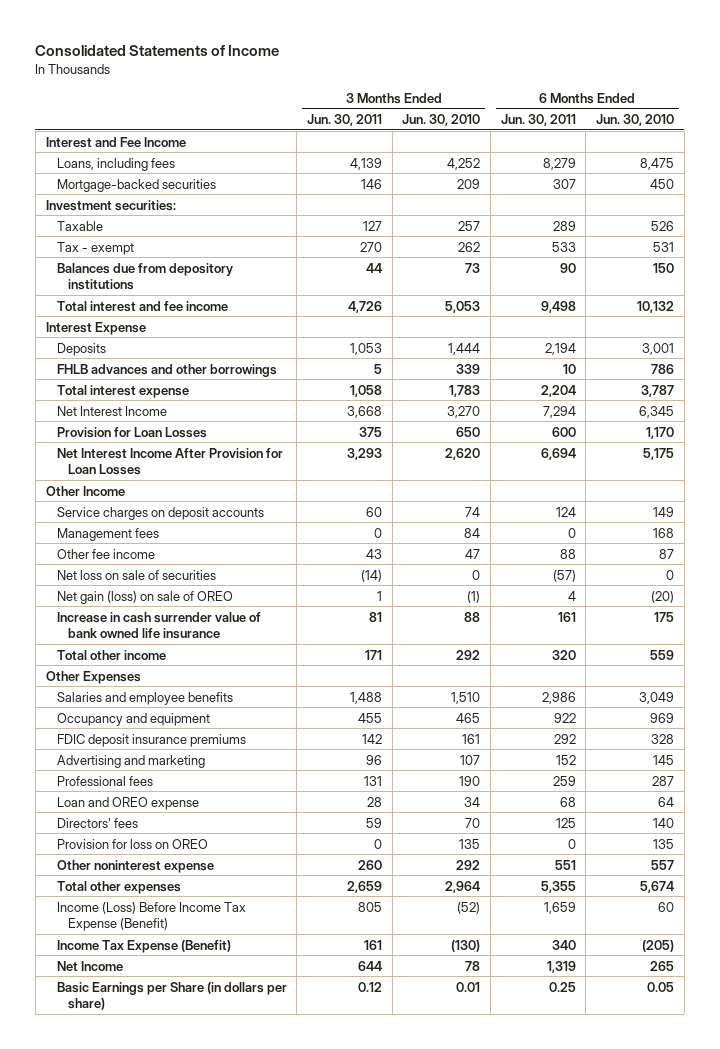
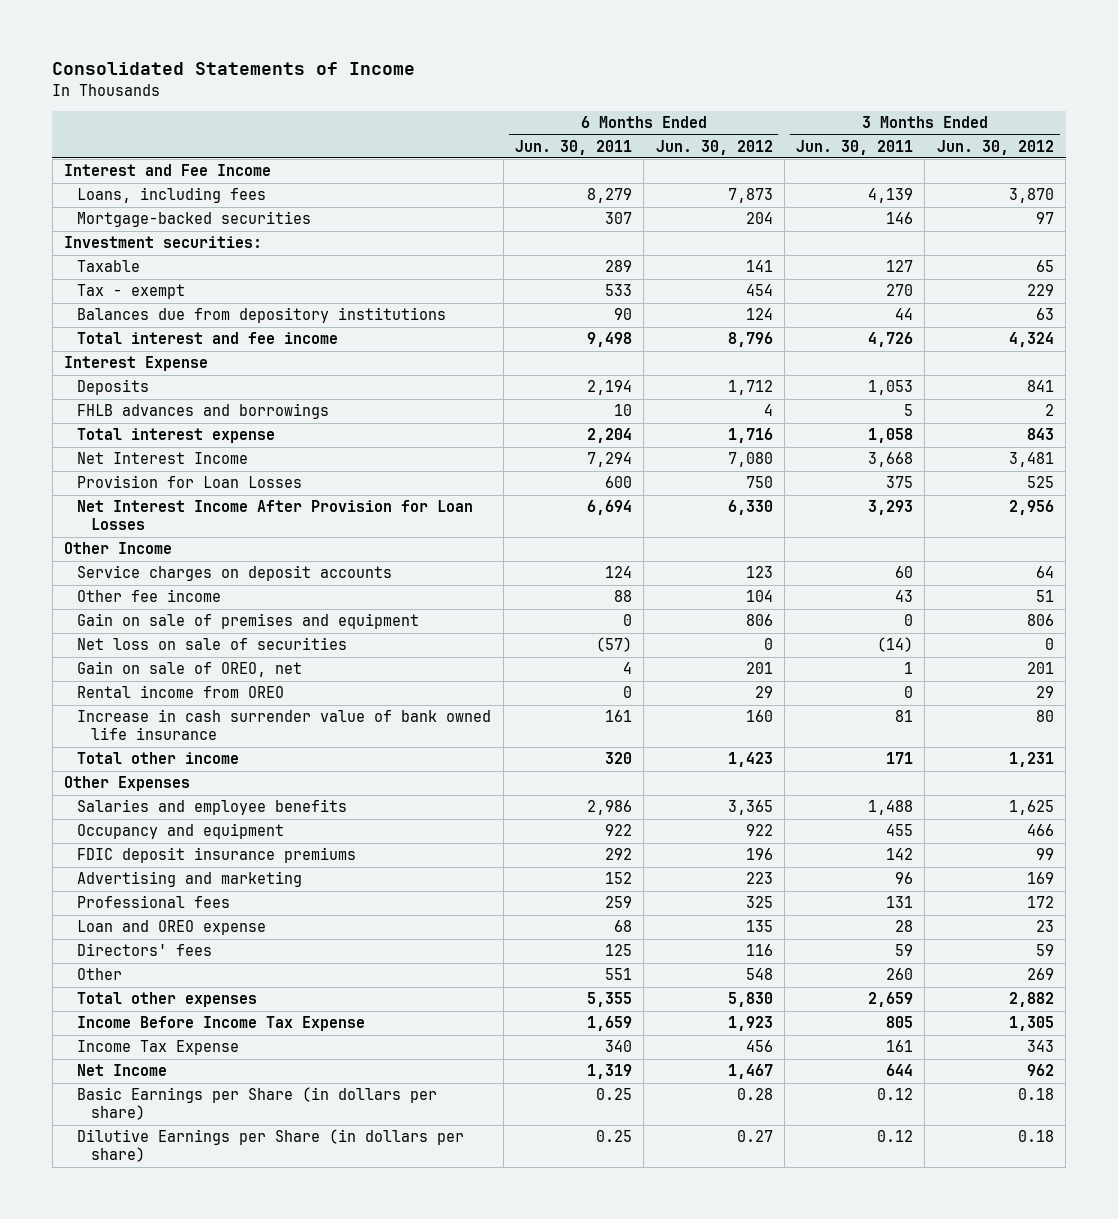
- | 3 Months Ended Jun. 30, 2011 | 3 Months Ended Jun. 30, 2010 | 6 Months Ended Jun. 30, 2011 | 6 Months Ended Jun. 30, 2010
+ | 6 Months Ended Jun. 30, 2011 | 6 Months Ended Jun. 30, 2012 | 3 Months Ended Jun. 30, 2011 | 3 Months Ended Jun. 30, 2012
- FHLB advances and other borrowings | 5 | 339 | 10 | 786
+ FHLB advances and borrowings | 10 | 4 | 5 | 2
- Management fees | 0 | 84 | 0 | 168
+ Gain on sale of premises and equipment | 0 | 806 | 0 | 806
- Net gain (loss) on sale of OREO | 1 | (1) | 4 | (20)
+ Gain on sale of OREO, net | 4 | 201 | 1 | 201
+ Rental income from OREO | 0 | 29 | 0 | 29
- Provision for loss on OREO | 0 | 135 | 0 | 135
- Other noninterest expense | 260 | 292 | 551 | 557
+ Other | 551 | 548 | 260 | 269
- Income (Loss) Before Income Tax Expense (Benefit) | 805 | (52) | 1,659 | 60
- Income Tax Expense (Benefit) | 161 | (130) | 340 | (205)
+ Income Before Income Tax Expense | 1,659 | 1,923 | 805 | 1,305
+ Income Tax Expense | 340 | 456 | 161 | 343
+ Dilutive Earnings per Share (in dollars per share) | 0.25 | 0.27 | 0.12 | 0.18

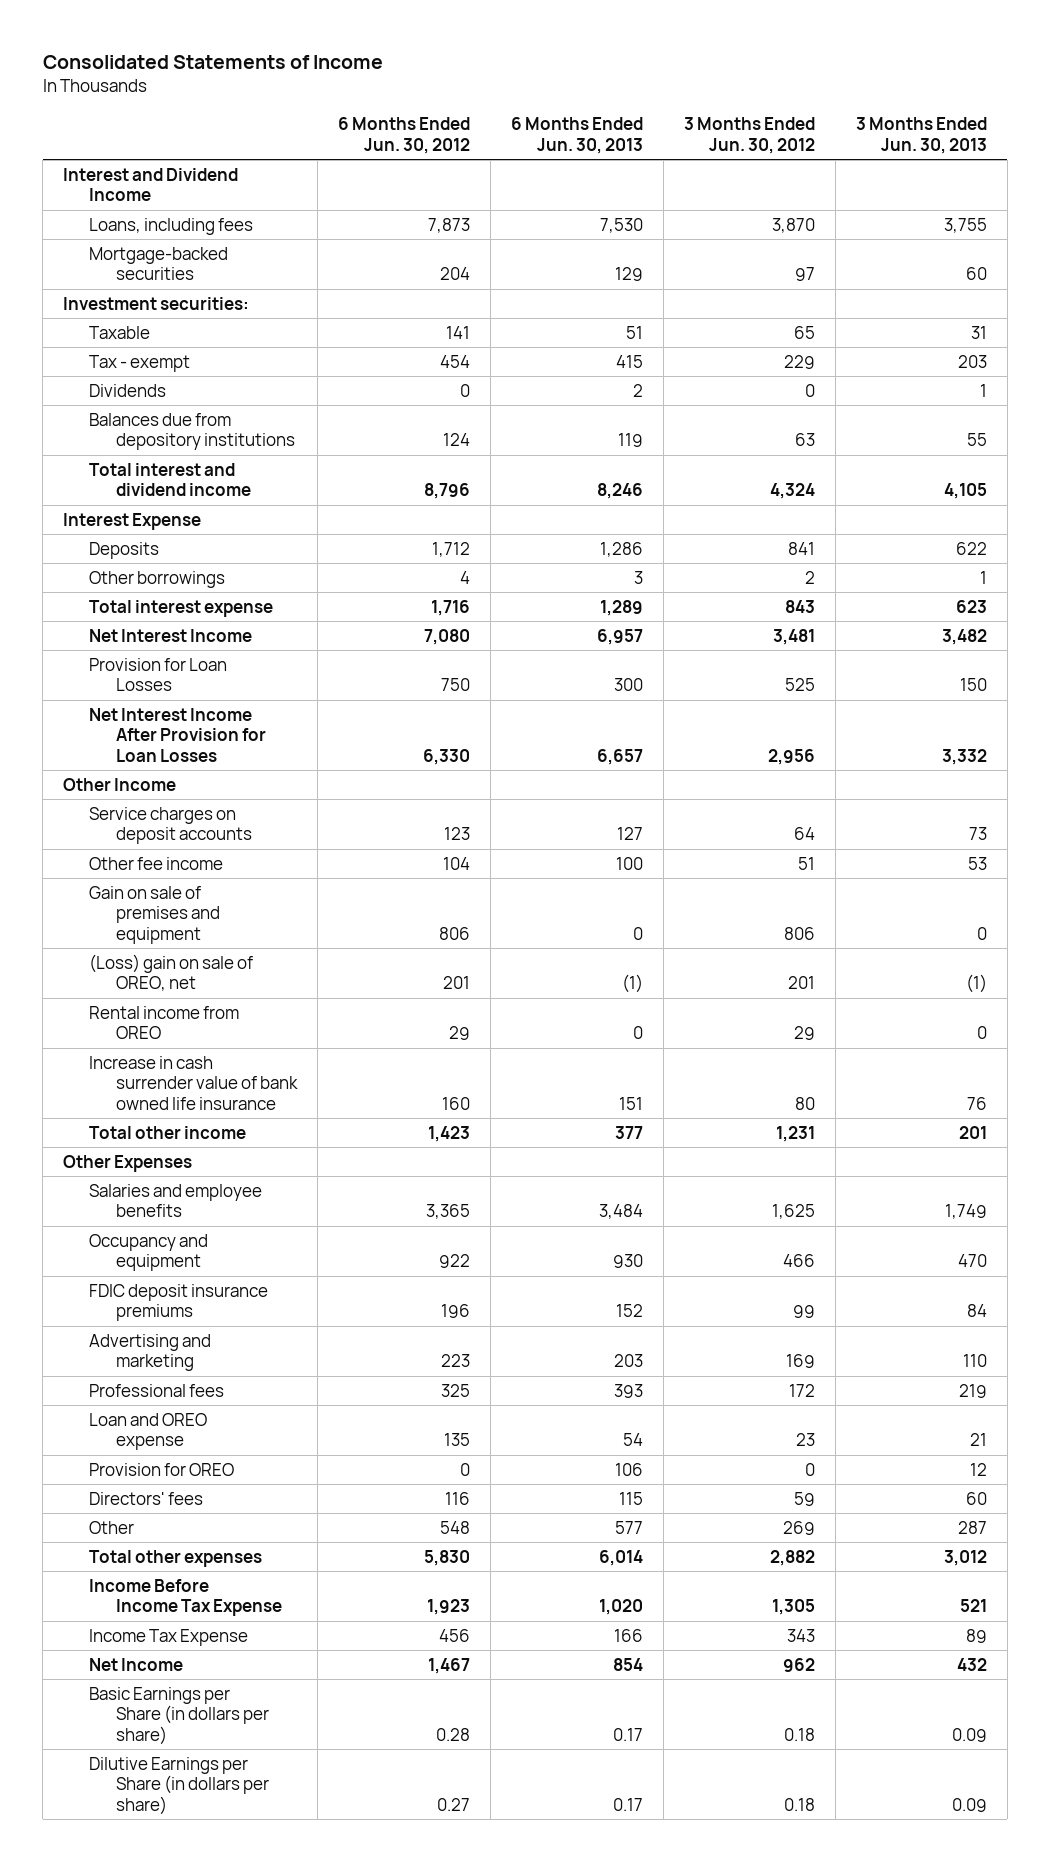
- | 6 Months Ended Jun. 30, 2011 | 6 Months Ended Jun. 30, 2012 | 3 Months Ended Jun. 30, 2011 | 3 Months Ended Jun. 30, 2012
+ | 6 Months Ended Jun. 30, 2012 | 6 Months Ended Jun. 30, 2013 | 3 Months Ended Jun. 30, 2012 | 3 Months Ended Jun. 30, 2013
- Interest and Fee Income
+ Interest and Dividend Income
+ Dividends | 0 | 2 | 0 | 1
- Total interest and fee income | 9,498 | 8,796 | 4,726 | 4,324
+ Total interest and dividend income | 8,796 | 8,246 | 4,324 | 4,105
- FHLB advances and borrowings | 10 | 4 | 5 | 2
+ Other borrowings | 4 | 3 | 2 | 1
- Net loss on sale of securities | (57) | 0 | (14) | 0
- Gain on sale of OREO, net | 4 | 201 | 1 | 201
+ (Loss) gain on sale of OREO, net | 201 | (1) | 201 | (1)
+ Provision for OREO | 0 | 106 | 0 | 12

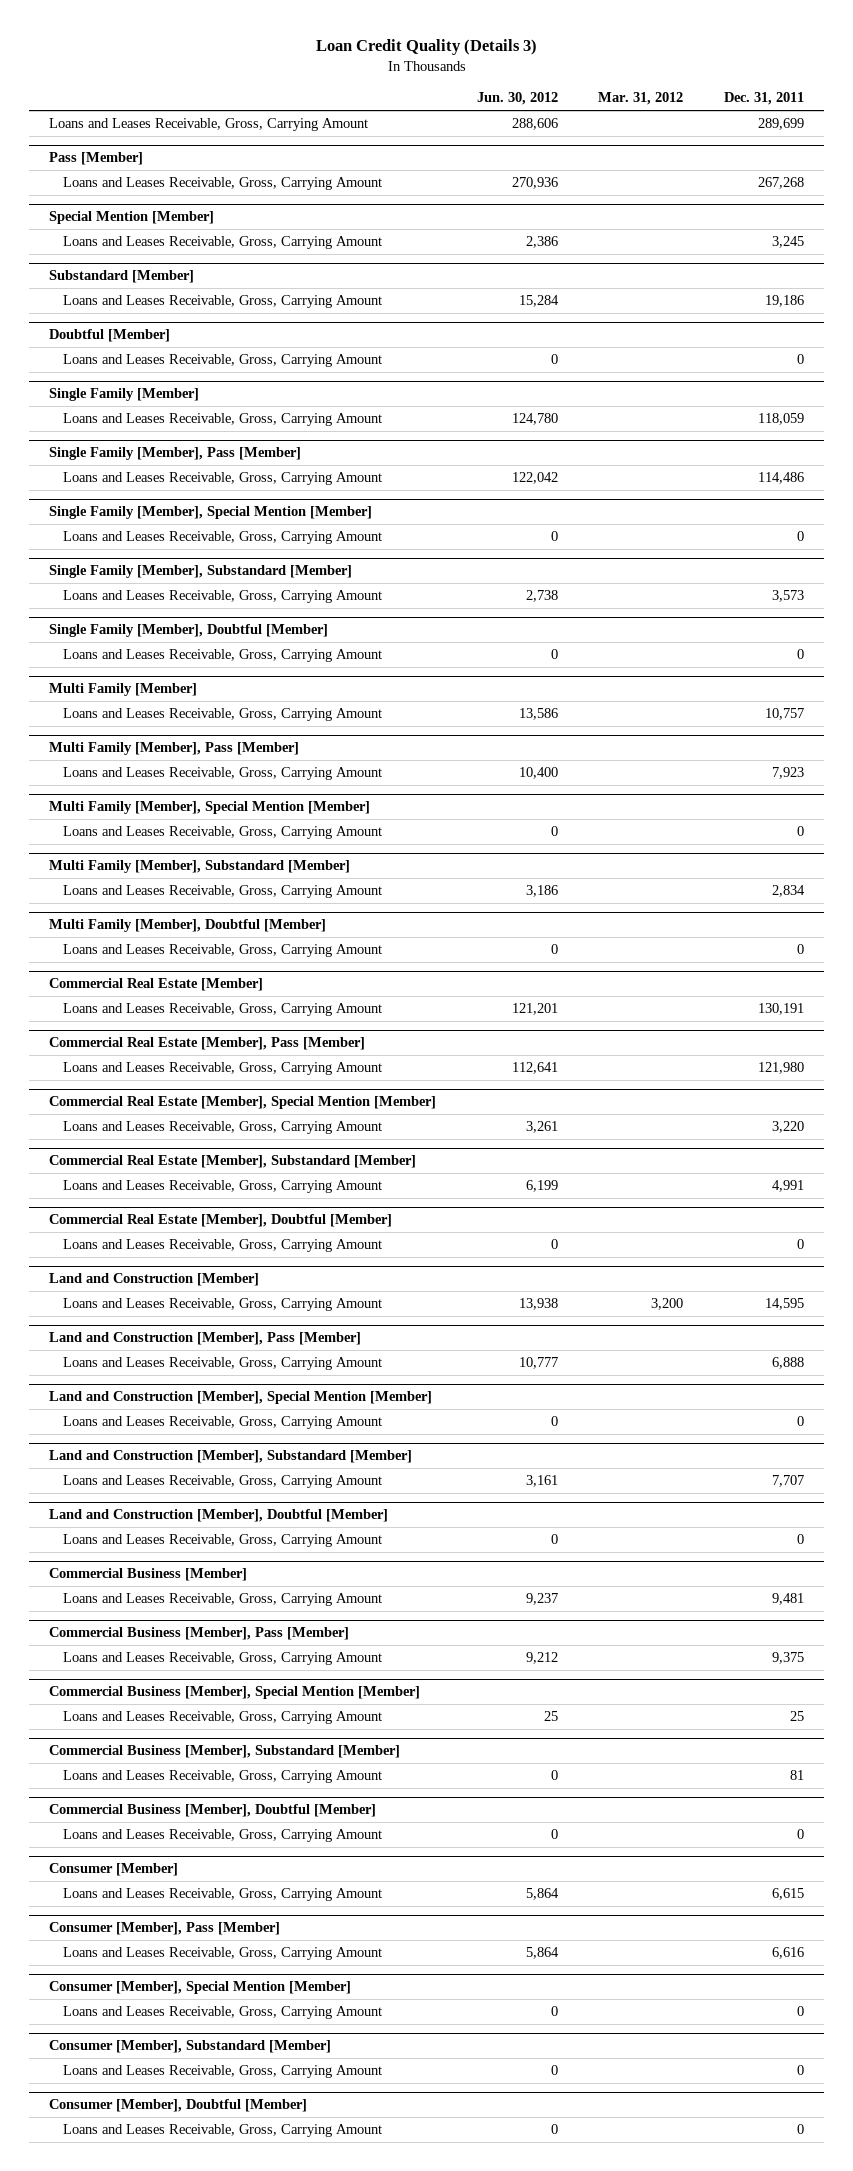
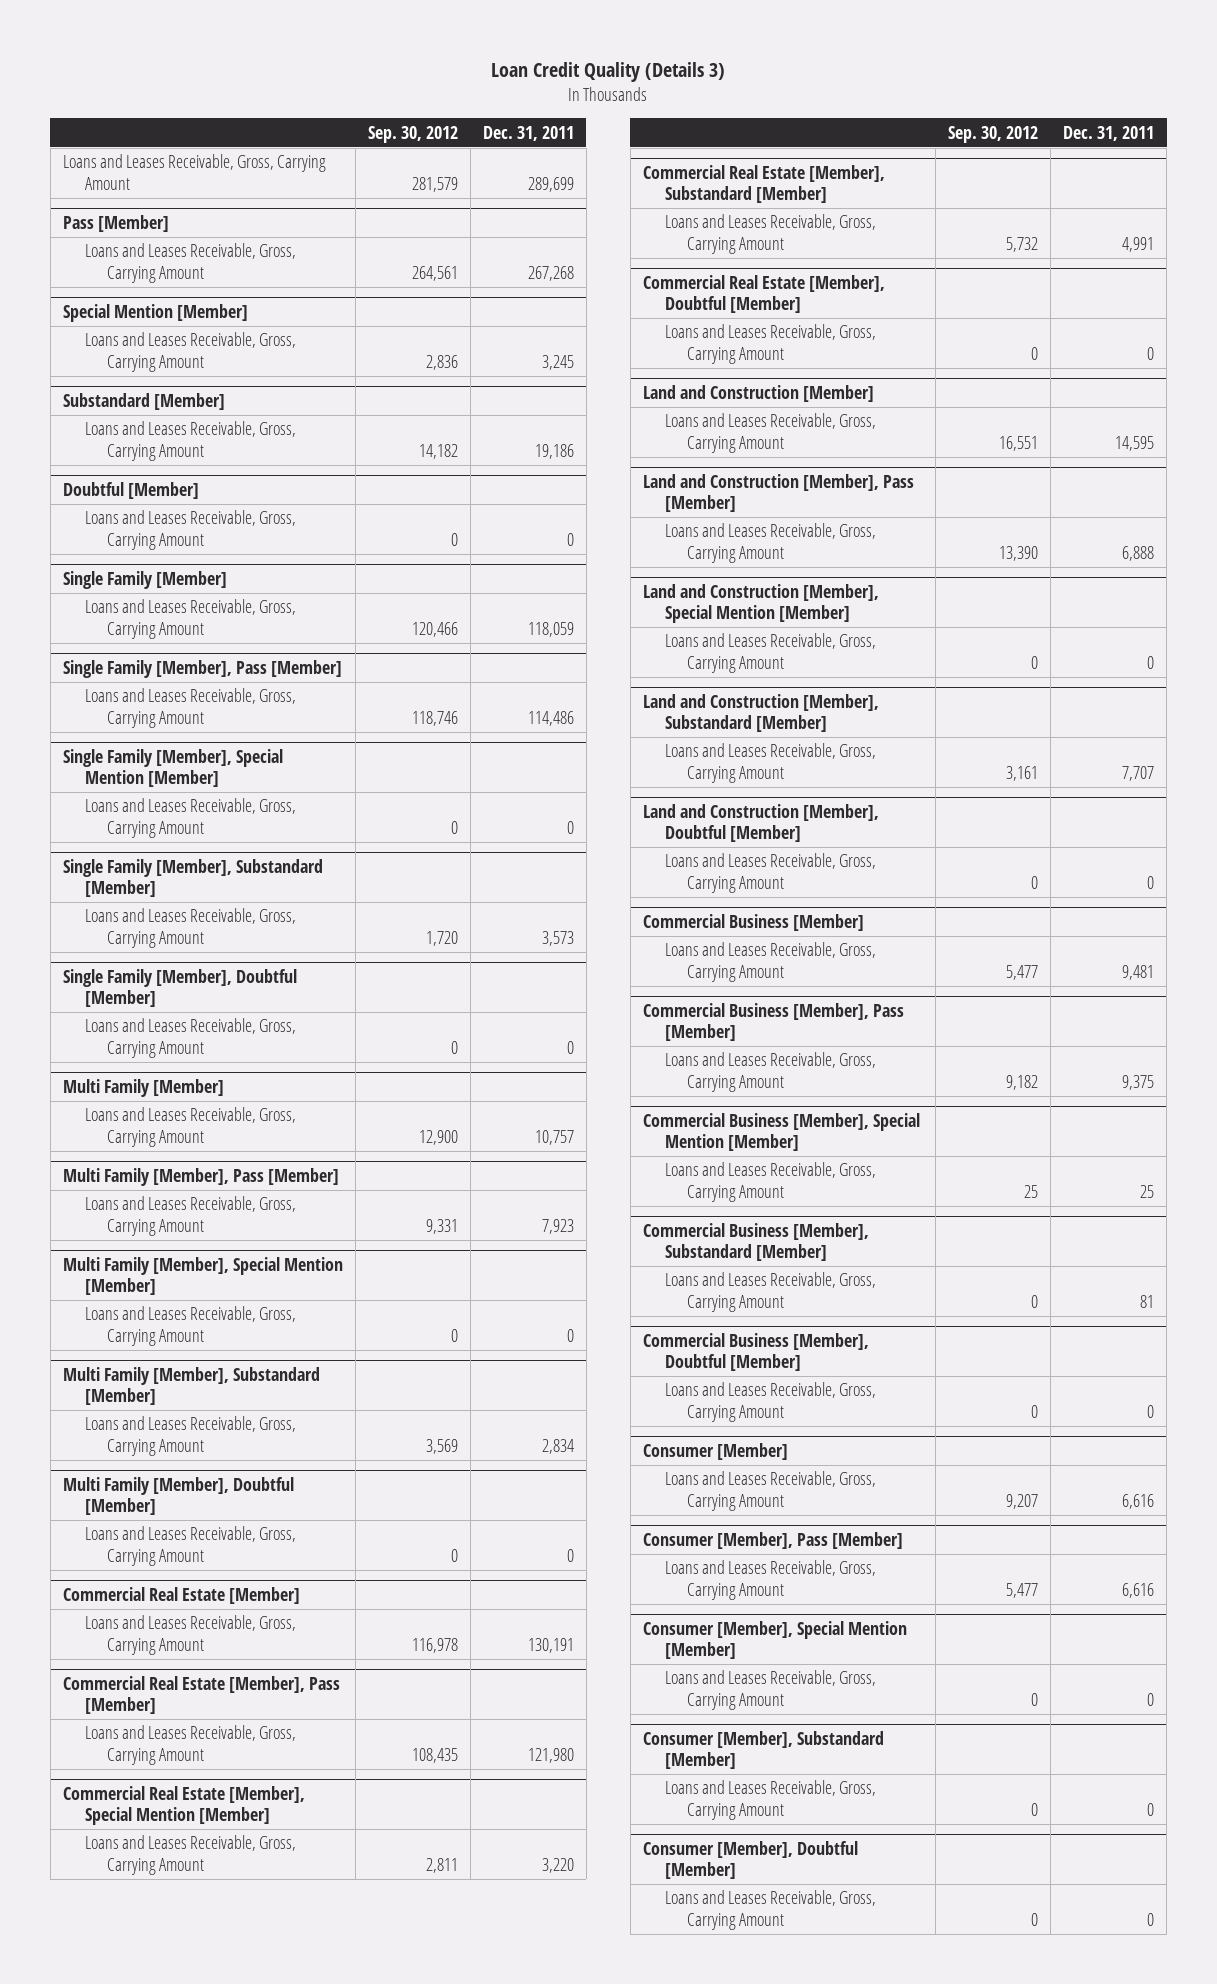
- | Jun. 30, 2012 | Mar. 31, 2012 | Dec. 31, 2011
+ | Sep. 30, 2012 | Dec. 31, 2011
@ Consumer [Member]
- Loans and Leases Receivable, Gross, Carrying Amount | 5,864 | | 6,615
+ Loans and Leases Receivable, Gross, Carrying Amount | 9,207 | 6,616

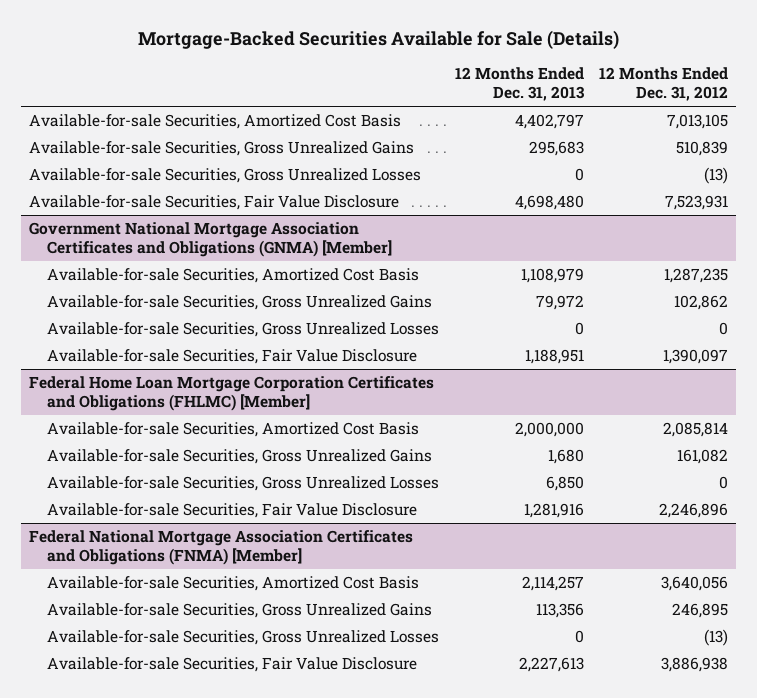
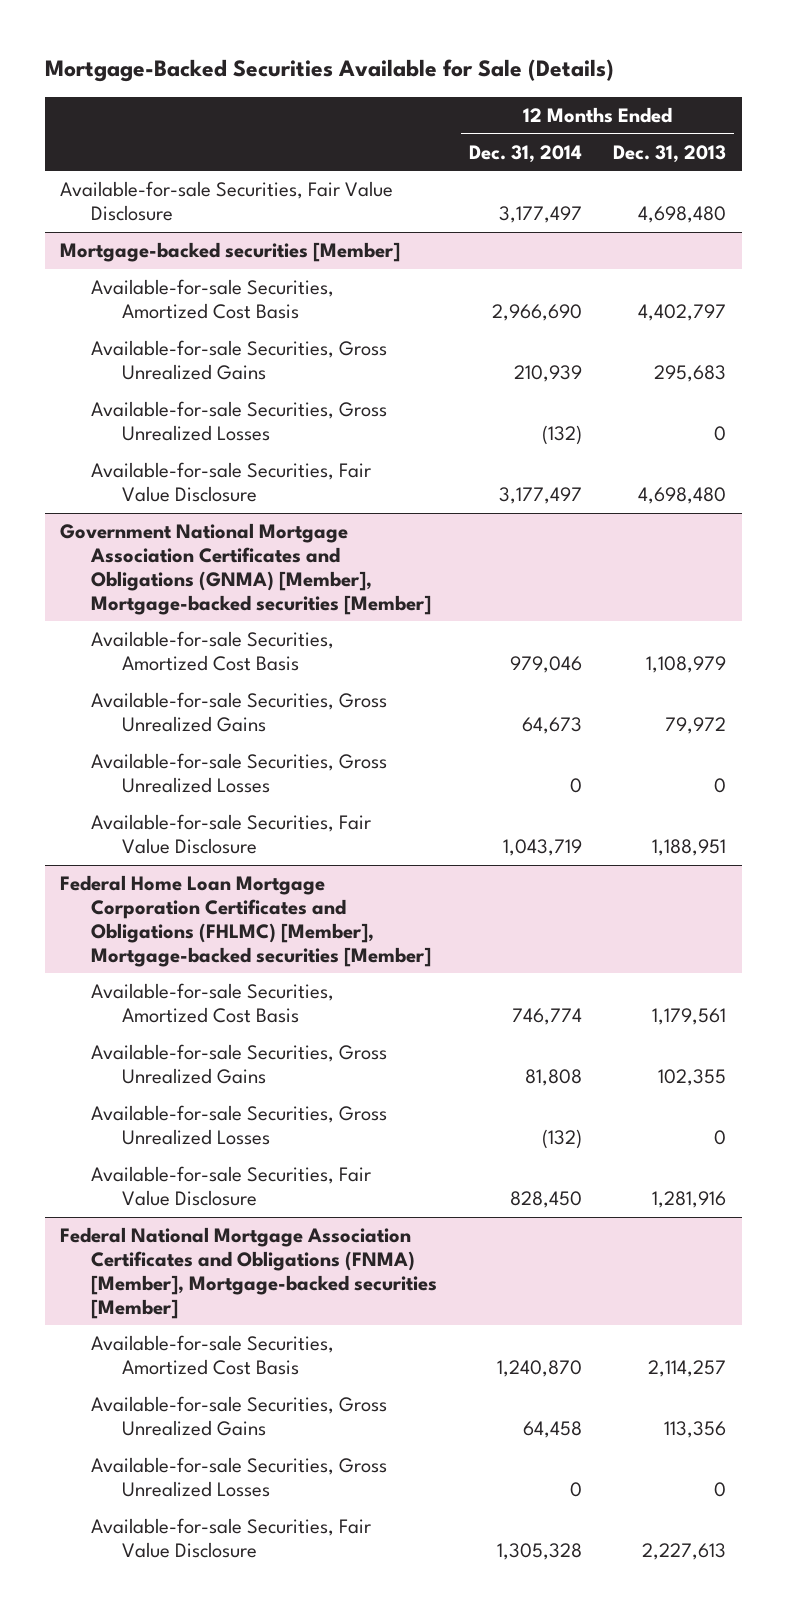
- | 12 Months Ended Dec. 31, 2013 | 12 Months Ended Dec. 31, 2012
+ | 12 Months Ended Dec. 31, 2014 | 12 Months Ended Dec. 31, 2013
+ Available-for-sale Securities, Fair Value Disclosure | 3,177,497 | 4,698,480
+ Mortgage-backed securities [Member]
- Government National Mortgage Association Certificates and Obligations (GNMA) [Member]
+ Government National Mortgage Association Certificates and Obligations (GNMA) [Member], Mortgage-backed securities [Member]
- Federal Home Loan Mortgage Corporation Certificates and Obligations (FHLMC) [Member]
- Available-for-sale Securities, Amortized Cost Basis | 2,000,000 | 2,085,814
- Available-for-sale Securities, Gross Unrealized Gains | 1,680 | 161,082
- Available-for-sale Securities, Gross Unrealized Losses | 6,850 | 0
+ Federal Home Loan Mortgage Corporation Certificates and Obligations (FHLMC) [Member], Mortgage-backed securities [Member]
+ Available-for-sale Securities, Amortized Cost Basis | 746,774 | 1,179,561
+ Available-for-sale Securities, Gross Unrealized Gains | 81,808 | 102,355
+ Available-for-sale Securities, Gross Unrealized Losses | (132) | 0
- Federal National Mortgage Association Certificates and Obligations (FNMA) [Member]
+ Federal National Mortgage Association Certificates and Obligations (FNMA) [Member], Mortgage-backed securities [Member]

